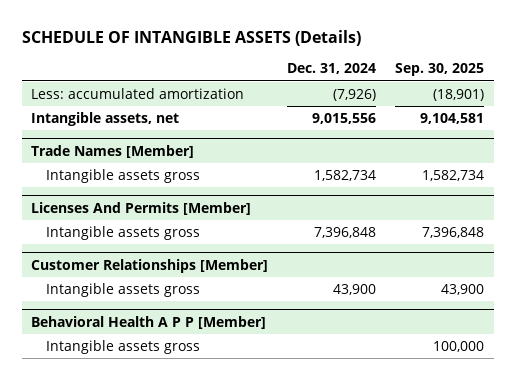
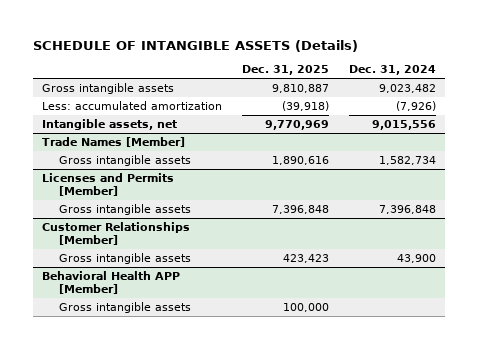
- | Dec. 31, 2024 | Sep. 30, 2025
+ | Dec. 31, 2025 | Dec. 31, 2024
+ Gross intangible assets | 9,810,887 | 9,023,482
@ Trade Names [Member]
- Intangible assets gross | 1,582,734 | 1,582,734
- Licenses And Permits [Member]
- Intangible assets gross | 7,396,848 | 7,396,848
@ Trade Names [Member]
+ Gross intangible assets | 1,890,616 | 1,582,734
+ Licenses and Permits [Member]
+ Gross intangible assets | 7,396,848 | 7,396,848
@ Customer Relationships [Member]
- Intangible assets gross | 43,900 | 43,900
- Behavioral Health A P P [Member]
- Intangible assets gross | | 100,000
@ Customer Relationships [Member]
+ Gross intangible assets | 423,423 | 43,900
+ Behavioral Health APP [Member]
+ Gross intangible assets | 100,000 |

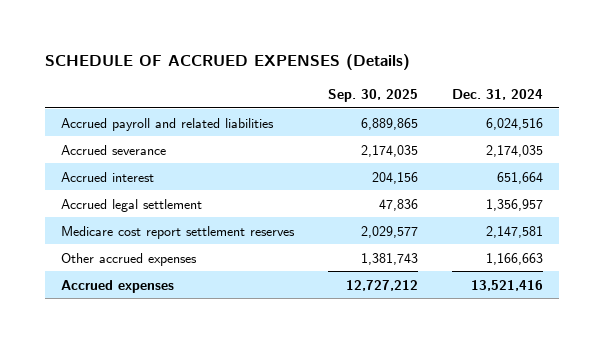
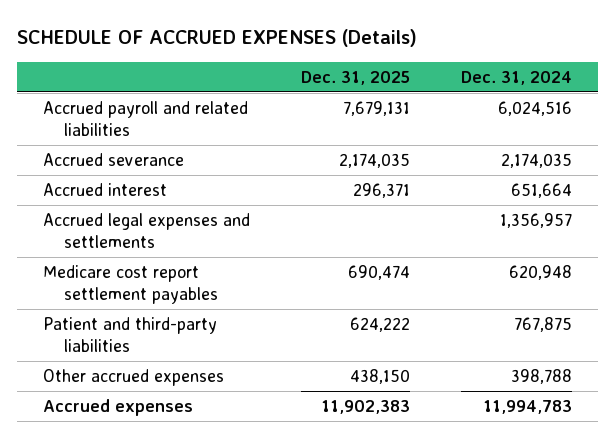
- | Sep. 30, 2025 | Dec. 31, 2024
+ | Dec. 31, 2025 | Dec. 31, 2024
- Accrued legal settlement | 47,836 | 1,356,957
- Medicare cost report settlement reserves | 2,029,577 | 2,147,581
- Other accrued expenses | 1,381,743 | 1,166,663
- Accrued expenses | 12,727,212 | 13,521,416
+ Accrued legal expenses and settlements | | 1,356,957
+ Medicare cost report settlement payables | 690,474 | 620,948
+ Patient and third-party liabilities | 624,222 | 767,875
+ Other accrued expenses | 438,150 | 398,788
+ Accrued expenses | 11,902,383 | 11,994,783

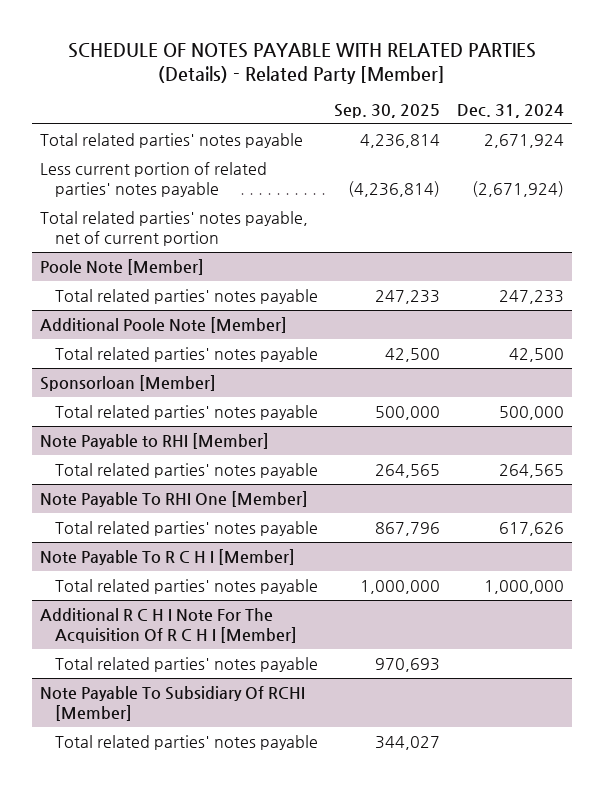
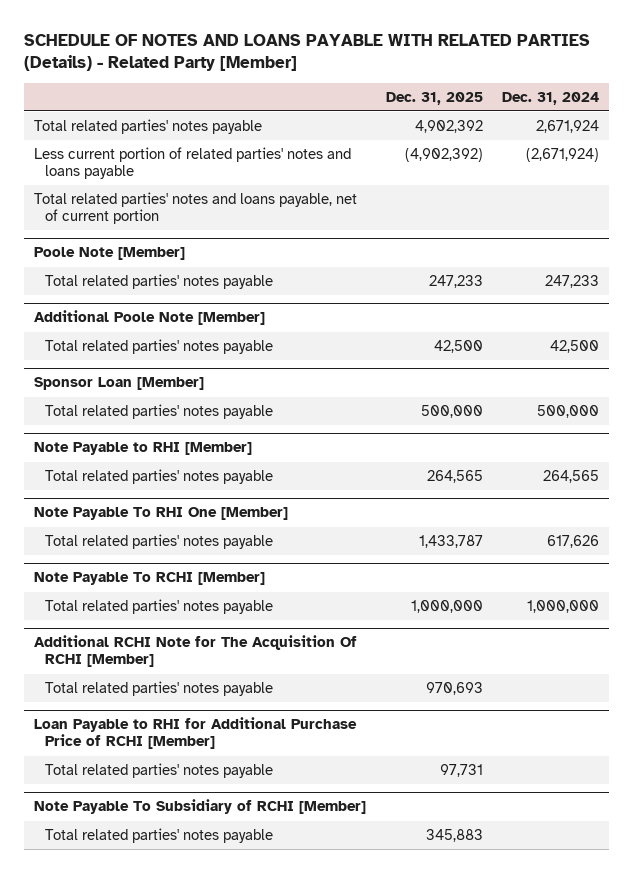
- SCHEDULE OF NOTES PAYABLE WITH RELATED PARTIES (Details) - Related Party [Member]
+ SCHEDULE OF NOTES AND LOANS PAYABLE WITH RELATED PARTIES (Details) - Related Party [Member]
- | Sep. 30, 2025 | Dec. 31, 2024
+ | Dec. 31, 2025 | Dec. 31, 2024
- Less current portion of related parties' notes payable | (4,236,814) | (2,671,924)
- Total related parties' notes payable, net of current portion
+ Less current portion of related parties' notes and loans payable | (4,902,392) | (2,671,924)
+ Total related parties' notes and loans payable, net of current portion
- Sponsorloan [Member]
+ Sponsor Loan [Member]
- Note Payable To R C H I [Member]
+ Note Payable To RCHI [Member]
- Additional R C H I Note For The Acquisition Of R C H I [Member]
+ Additional RCHI Note for The Acquisition Of RCHI [Member]
- Note Payable To Subsidiary Of RCHI [Member]
+ Loan Payable to RHI for Additional Purchase Price of RCHI [Member]
+ Note Payable To Subsidiary of RCHI [Member]
+ Total related parties' notes payable | 345,883 |

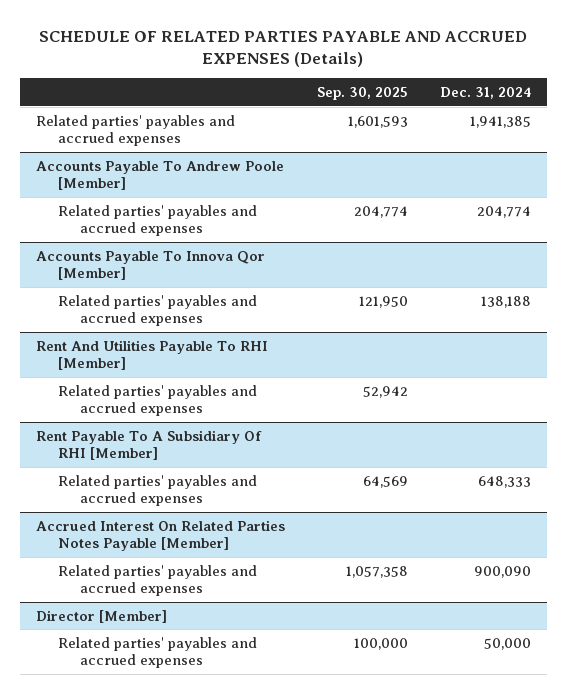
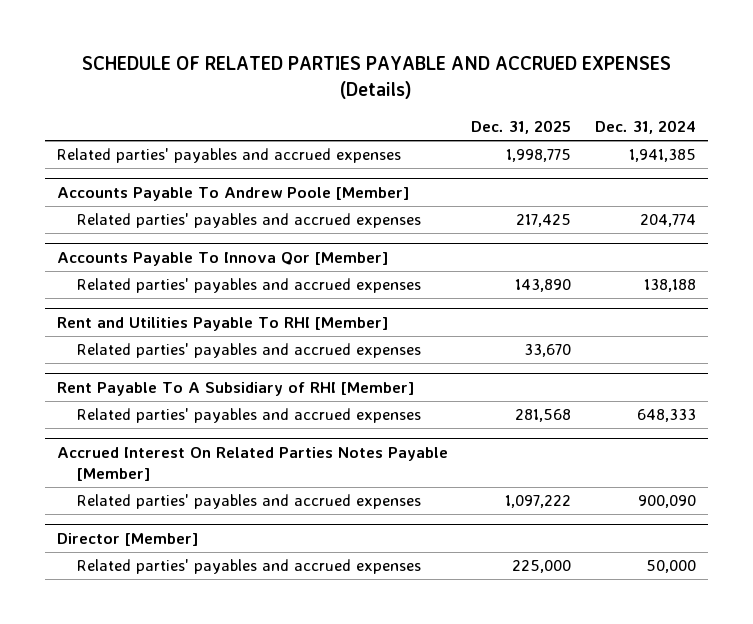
- | Sep. 30, 2025 | Dec. 31, 2024
+ | Dec. 31, 2025 | Dec. 31, 2024
- Rent And Utilities Payable To RHI [Member]
+ Rent and Utilities Payable To RHI [Member]
- Rent Payable To A Subsidiary Of RHI [Member]
+ Rent Payable To A Subsidiary of RHI [Member]

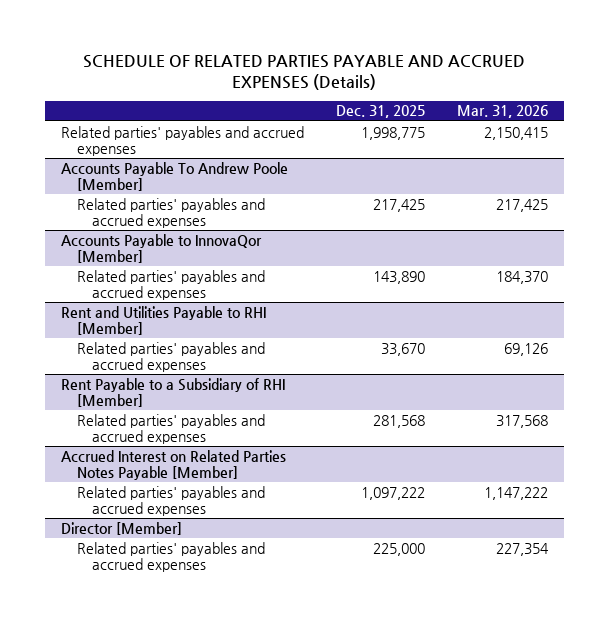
- | Dec. 31, 2025 | Dec. 31, 2024
+ | Dec. 31, 2025 | Mar. 31, 2026
- Accounts Payable To Innova Qor [Member]
+ Accounts Payable to InnovaQor [Member]
- Rent and Utilities Payable To RHI [Member]
+ Rent and Utilities Payable to RHI [Member]
- Rent Payable To A Subsidiary of RHI [Member]
+ Rent Payable to a Subsidiary of RHI [Member]
- Accrued Interest On Related Parties Notes Payable [Member]
+ Accrued Interest on Related Parties Notes Payable [Member]

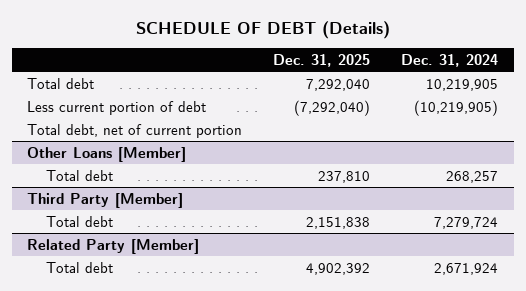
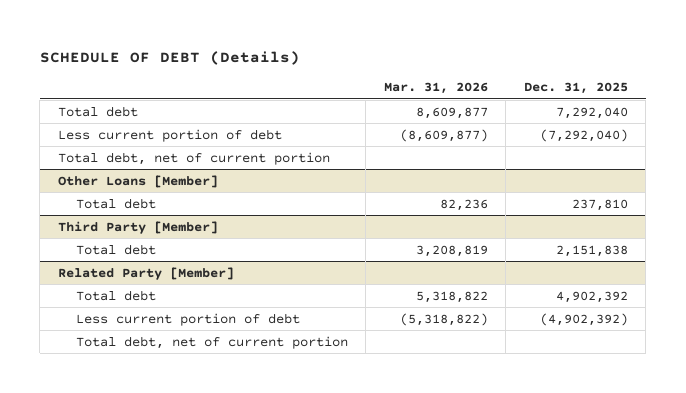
- | Dec. 31, 2025 | Dec. 31, 2024
+ | Mar. 31, 2026 | Dec. 31, 2025
@ Related Party [Member]
+ Less current portion of debt | (5,318,822) | (4,902,392)
+ Total debt, net of current portion

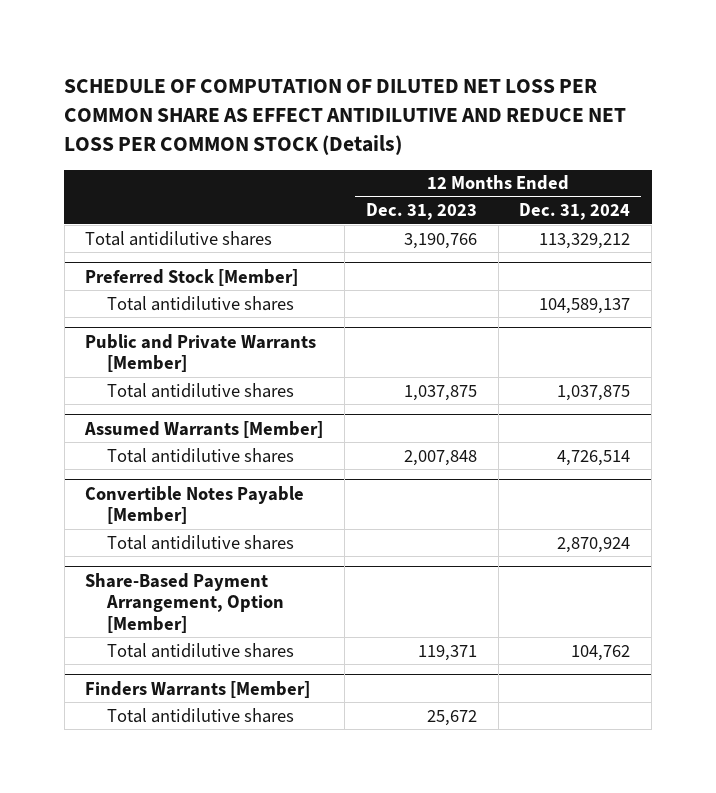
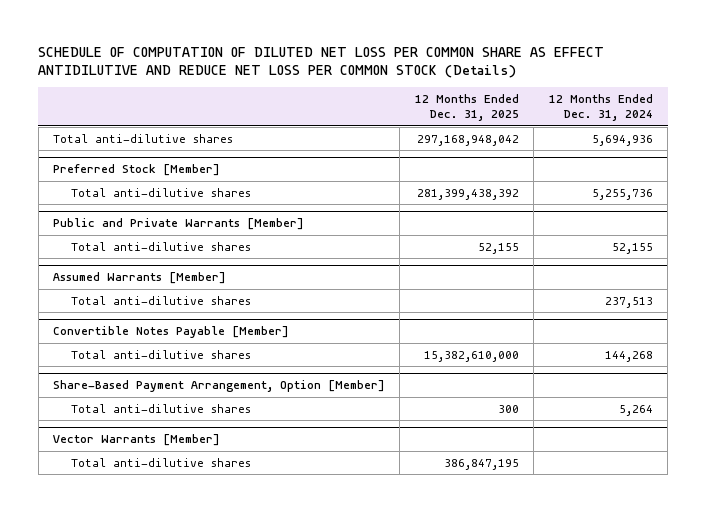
- | 12 Months Ended Dec. 31, 2023 | 12 Months Ended Dec. 31, 2024
+ | 12 Months Ended Dec. 31, 2025 | 12 Months Ended Dec. 31, 2024
- Total antidilutive shares | 3,190,766 | 113,329,212
+ Total anti-dilutive shares | 297,168,948,042 | 5,694,936
@ Preferred Stock [Member]
- Total antidilutive shares | | 104,589,137
+ Total anti-dilutive shares | 281,399,438,392 | 5,255,736
@ Public and Private Warrants [Member]
- Total antidilutive shares | 1,037,875 | 1,037,875
+ Total anti-dilutive shares | 52,155 | 52,155
@ Assumed Warrants [Member]
- Total antidilutive shares | 2,007,848 | 4,726,514
+ Total anti-dilutive shares | | 237,513
@ Convertible Notes Payable [Member]
- Total antidilutive shares | | 2,870,924
+ Total anti-dilutive shares | 15,382,610,000 | 144,268
@ Share-Based Payment Arrangement, Option [Member]
- Total antidilutive shares | 119,371 | 104,762
- Finders Warrants [Member]
- Total antidilutive shares | 25,672 |
@ Share-Based Payment Arrangement, Option [Member]
+ Total anti-dilutive shares | 300 | 5,264
+ Vector Warrants [Member]
+ Total anti-dilutive shares | 386,847,195 |

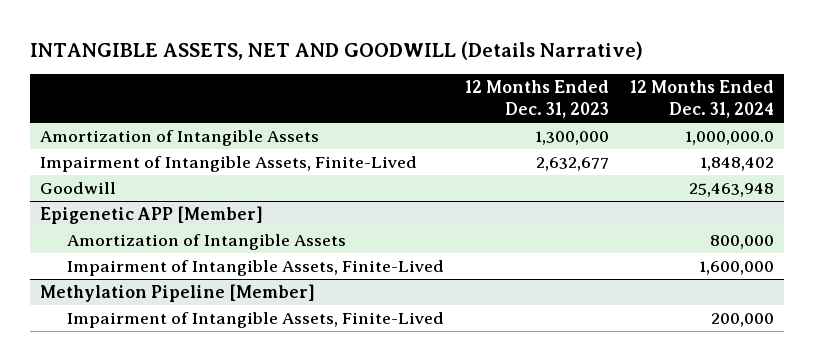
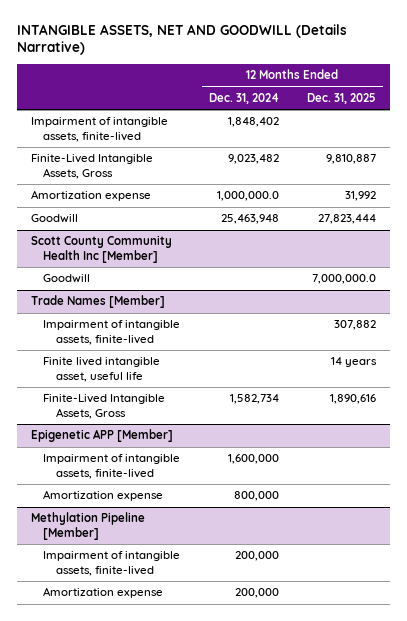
- | 12 Months Ended Dec. 31, 2023 | 12 Months Ended Dec. 31, 2024
+ | 12 Months Ended Dec. 31, 2024 | 12 Months Ended Dec. 31, 2025
- Amortization of Intangible Assets | 1,300,000 | 1,000,000.0
- Impairment of Intangible Assets, Finite-Lived | 2,632,677 | 1,848,402
+ Impairment of intangible assets, finite-lived | 1,848,402 |
+ Finite-Lived Intangible Assets, Gross | 9,023,482 | 9,810,887
+ Amortization expense | 1,000,000.0 | 31,992
+ Scott County Community Health Inc [Member]
+ Goodwill | | 7,000,000.0
+ Trade Names [Member]
+ Impairment of intangible assets, finite-lived | | 307,882
+ Finite lived intangible asset, useful life | | 14 years
+ Finite-Lived Intangible Assets, Gross | 1,582,734 | 1,890,616
@ Epigenetic APP [Member]
- Amortization of Intangible Assets | | 800,000
- Impairment of Intangible Assets, Finite-Lived | | 1,600,000
+ Impairment of intangible assets, finite-lived | 1,600,000 |
+ Amortization expense | 800,000 |
@ Methylation Pipeline [Member]
- Impairment of Intangible Assets, Finite-Lived | | 200,000
+ Impairment of intangible assets, finite-lived | 200,000 |
+ Amortization expense | 200,000 |

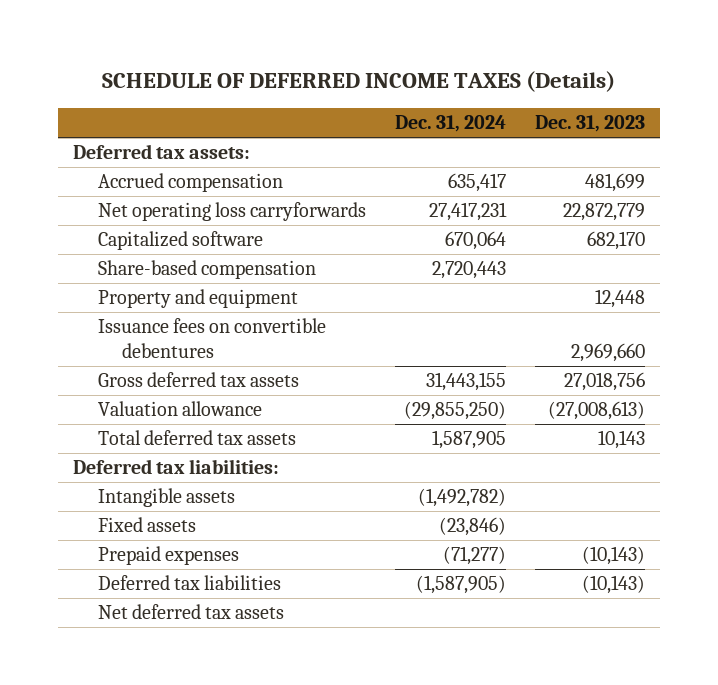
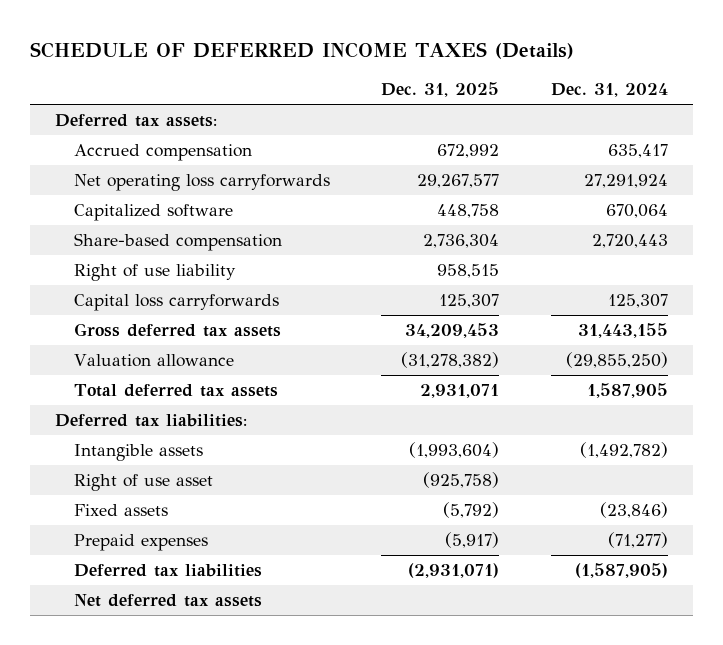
- | Dec. 31, 2024 | Dec. 31, 2023
+ | Dec. 31, 2025 | Dec. 31, 2024
- Net operating loss carryforwards | 27,417,231 | 22,872,779
+ Net operating loss carryforwards | 29,267,577 | 27,291,924
- Property and equipment | | 12,448
- Issuance fees on convertible debentures | | 2,969,660
+ Right of use liability | 958,515 |
+ Capital loss carryforwards | 125,307 | 125,307
+ Right of use asset | (925,758) |

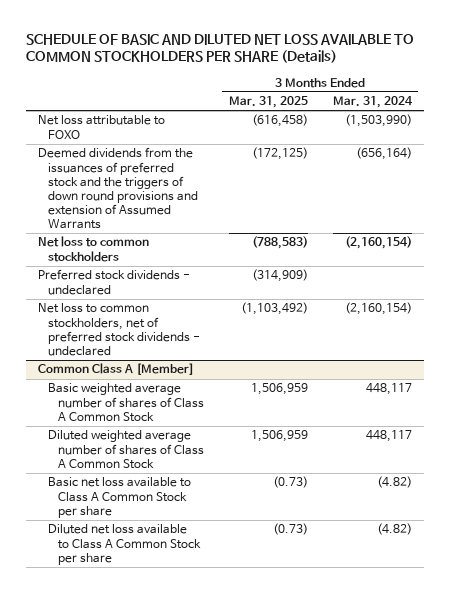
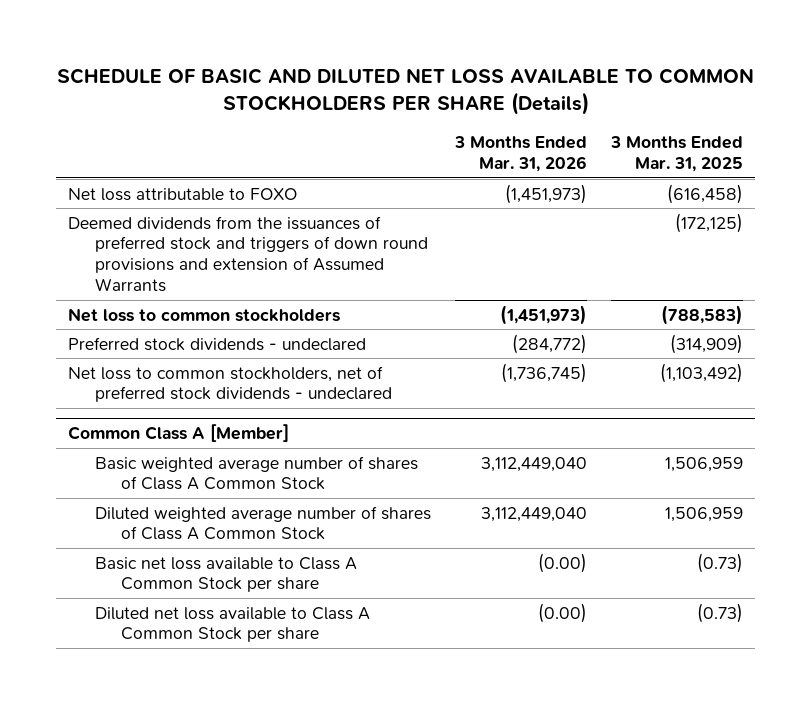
- | 3 Months Ended Mar. 31, 2025 | 3 Months Ended Mar. 31, 2024
+ | 3 Months Ended Mar. 31, 2026 | 3 Months Ended Mar. 31, 2025
- Deemed dividends from the issuances of preferred stock and the triggers of down round provisions and extension of Assumed Warrants | (172,125) | (656,164)
+ Deemed dividends from the issuances of preferred stock and triggers of down round provisions and extension of Assumed Warrants | | (172,125)

